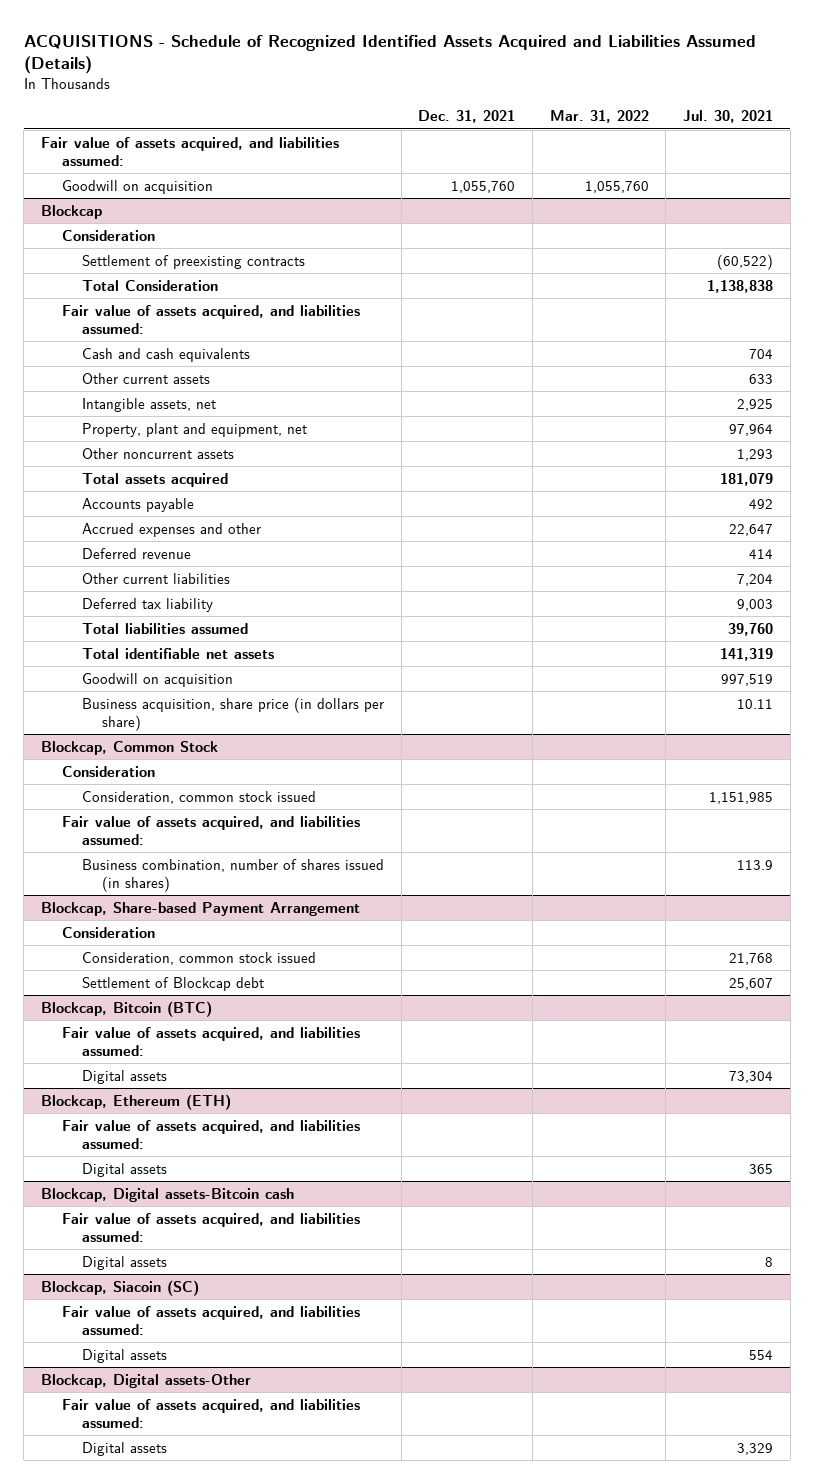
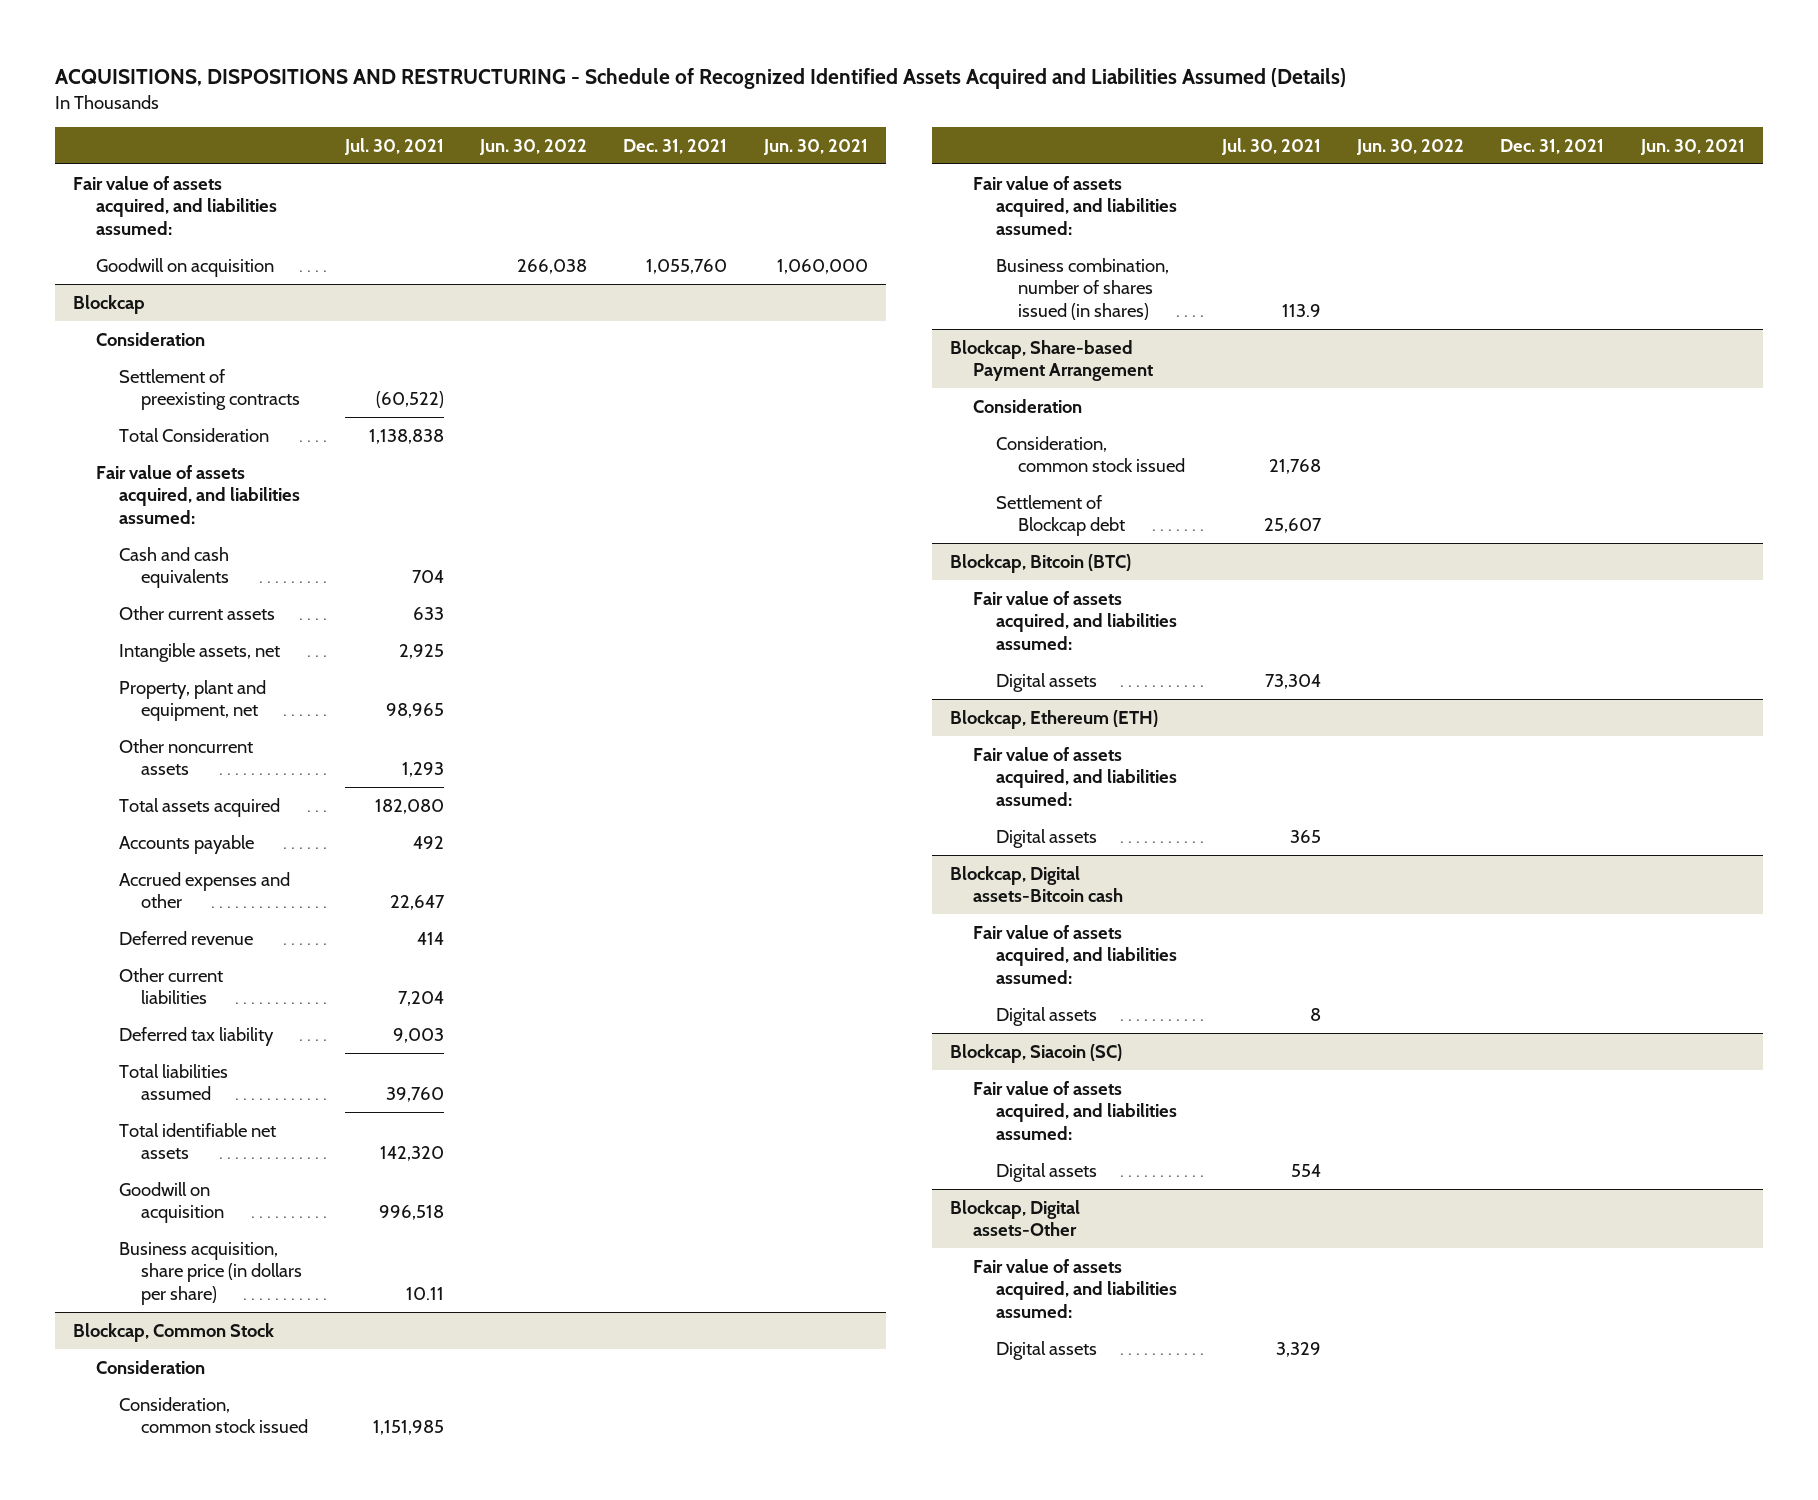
- ACQUISITIONS - Schedule of Recognized Identified Assets Acquired and Liabilities Assumed (Details)
+ ACQUISITIONS, DISPOSITIONS AND RESTRUCTURING - Schedule of Recognized Identified Assets Acquired and Liabilities Assumed (Details)
- | Dec. 31, 2021 | Mar. 31, 2022 | Jul. 30, 2021
+ | Jul. 30, 2021 | Jun. 30, 2022 | Dec. 31, 2021 | Jun. 30, 2021
@ Blockcap
- Property, plant and equipment, net | | | 97,964
+ Property, plant and equipment, net | 98,965 | | |
- Total assets acquired | | | 181,079
+ Total assets acquired | 182,080 | | |
- Total identifiable net assets | | | 141,319
- Goodwill on acquisition | | | 997,519
+ Total identifiable net assets | 142,320 | | |
+ Goodwill on acquisition | 996,518 | | |

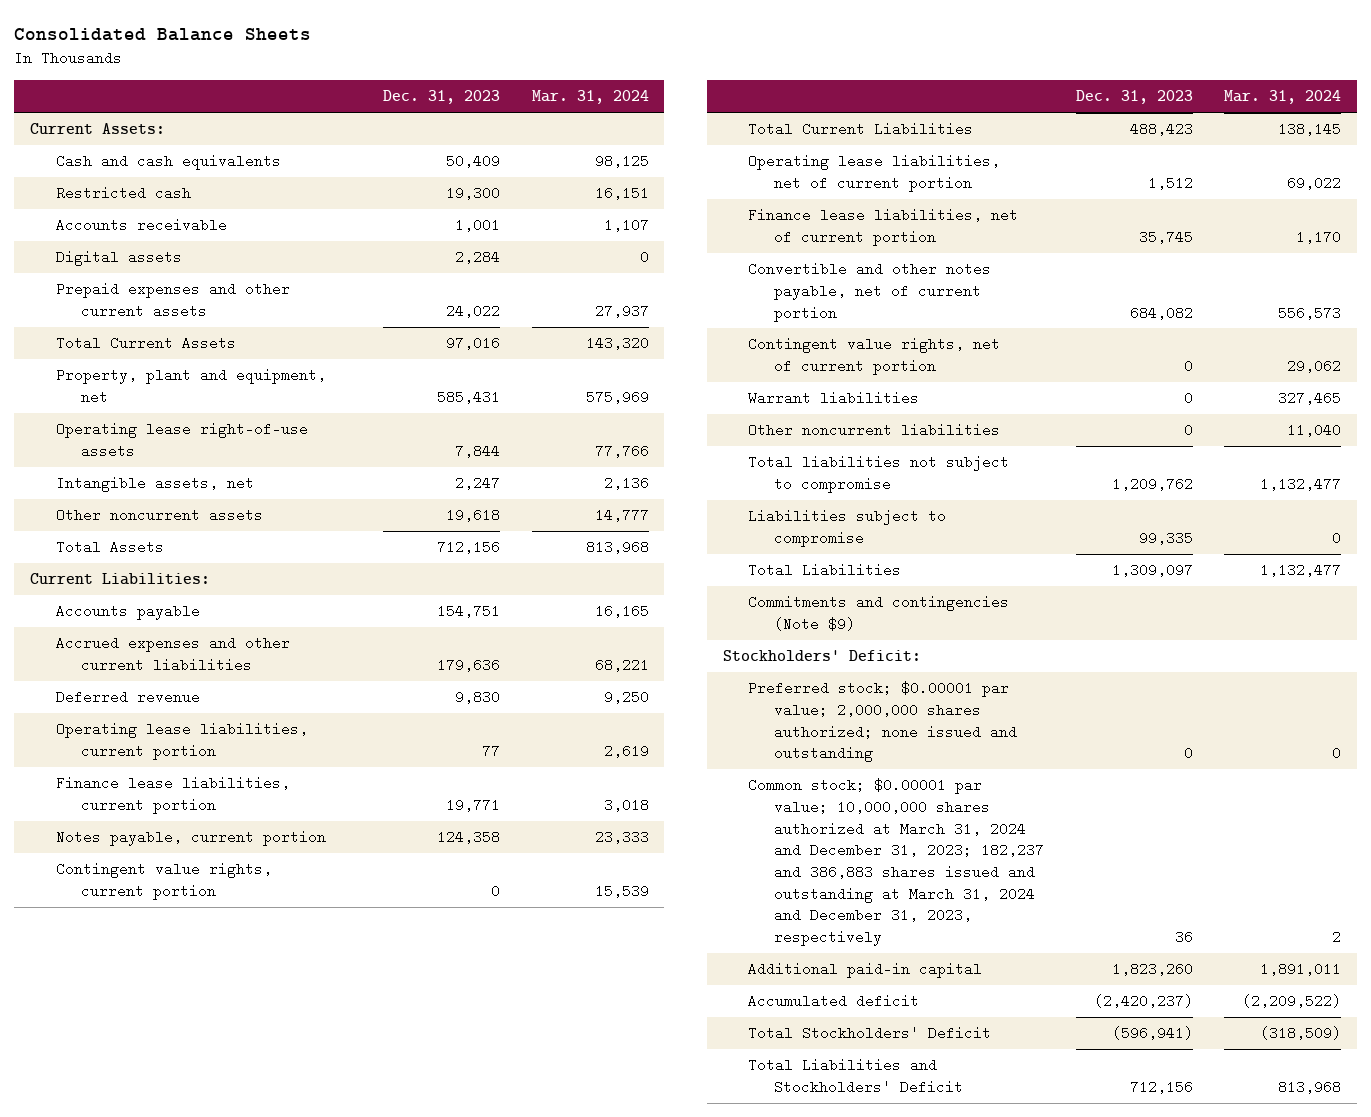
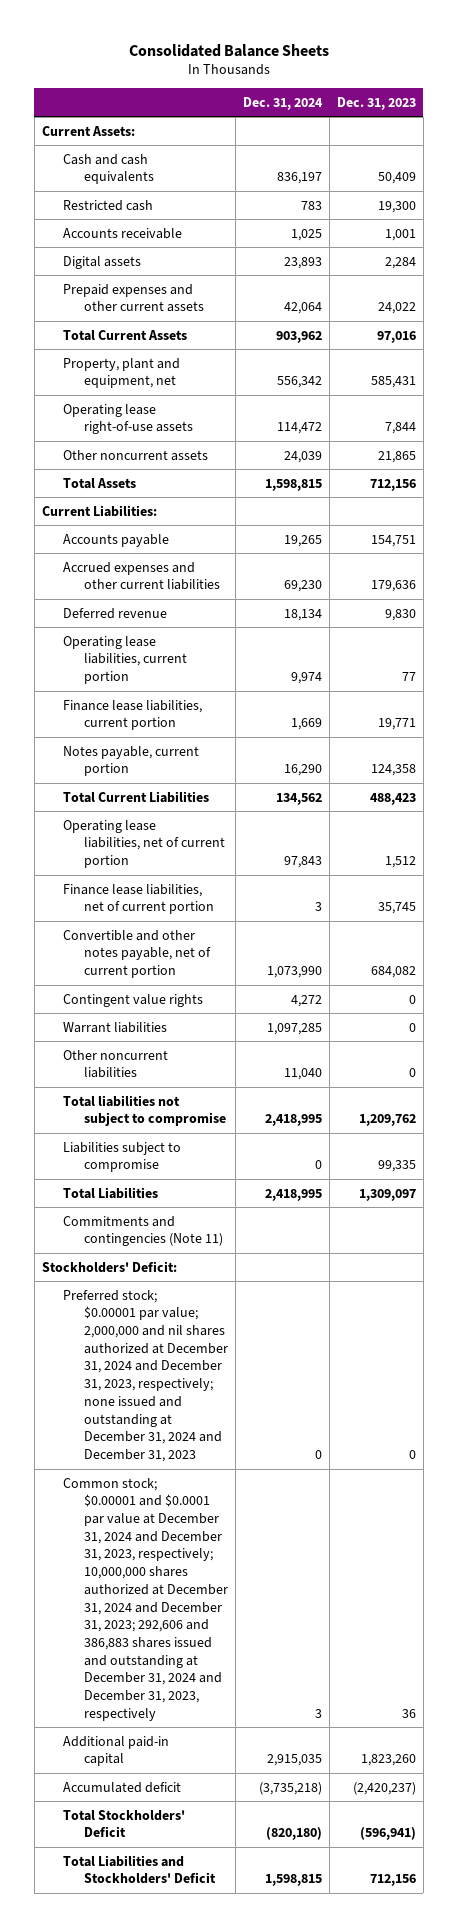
- | Dec. 31, 2023 | Mar. 31, 2024
+ | Dec. 31, 2024 | Dec. 31, 2023
- Intangible assets, net | 2,247 | 2,136
- Other noncurrent assets | 19,618 | 14,777
+ Other noncurrent assets | 24,039 | 21,865
- Contingent value rights, current portion | 0 | 15,539
- Contingent value rights, net of current portion | 0 | 29,062
+ Contingent value rights | 4,272 | 0
- Commitments and contingencies (Note $9)
+ Commitments and contingencies (Note 11)
- Preferred stock; $0.00001 par value; 2,000,000 shares authorized; none issued and outstanding | 0 | 0
- Common stock; $0.00001 par value; 10,000,000 shares authorized at March 31, 2024 and December 31, 2023; 182,237 and 386,883 shares issued and outstanding at March 31, 2024 and December 31, 2023, respectively | 36 | 2
+ Preferred stock; $0.00001 par value; 2,000,000 and nil shares authorized at December 31, 2024 and December 31, 2023, respectively; none issued and outstanding at December 31, 2024 and December 31, 2023 | 0 | 0
+ Common stock; $0.00001 and $0.0001 par value at December 31, 2024 and December 31, 2023, respectively; 10,000,000 shares authorized at December 31, 2024 and December 31, 2023; 292,606 and 386,883 shares issued and outstanding at December 31, 2024 and December 31, 2023, respectively | 3 | 36

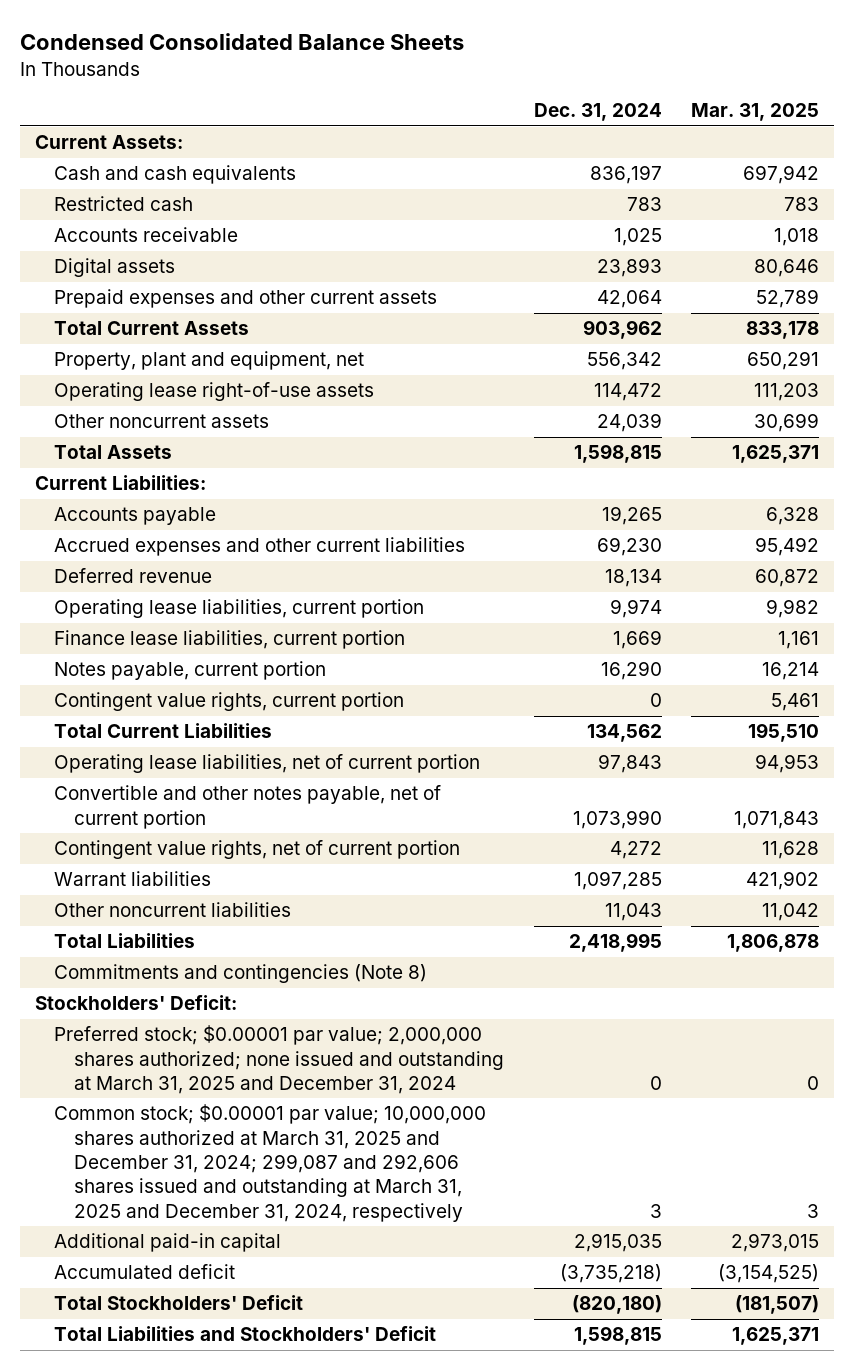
- Consolidated Balance Sheets
+ Condensed Consolidated Balance Sheets
- | Dec. 31, 2024 | Dec. 31, 2023
+ | Dec. 31, 2024 | Mar. 31, 2025
+ Contingent value rights, current portion | 0 | 5,461
- Finance lease liabilities, net of current portion | 3 | 35,745
- Contingent value rights | 4,272 | 0
+ Contingent value rights, net of current portion | 4,272 | 11,628
- Other noncurrent liabilities | 11,040 | 0
- Total liabilities not subject to compromise | 2,418,995 | 1,209,762
- Liabilities subject to compromise | 0 | 99,335
+ Other noncurrent liabilities | 11,043 | 11,042
- Commitments and contingencies (Note 11)
+ Commitments and contingencies (Note 8)
- Preferred stock; $0.00001 par value; 2,000,000 and nil shares authorized at December 31, 2024 and December 31, 2023, respectively; none issued and outstanding at December 31, 2024 and December 31, 2023 | 0 | 0
- Common stock; $0.00001 and $0.0001 par value at December 31, 2024 and December 31, 2023, respectively; 10,000,000 shares authorized at December 31, 2024 and December 31, 2023; 292,606 and 386,883 shares issued and outstanding at December 31, 2024 and December 31, 2023, respectively | 3 | 36
+ Preferred stock; $0.00001 par value; 2,000,000 shares authorized; none issued and outstanding at March 31, 2025 and December 31, 2024 | 0 | 0
+ Common stock; $0.00001 par value; 10,000,000 shares authorized at March 31, 2025 and December 31, 2024; 299,087 and 292,606 shares issued and outstanding at March 31, 2025 and December 31, 2024, respectively | 3 | 3

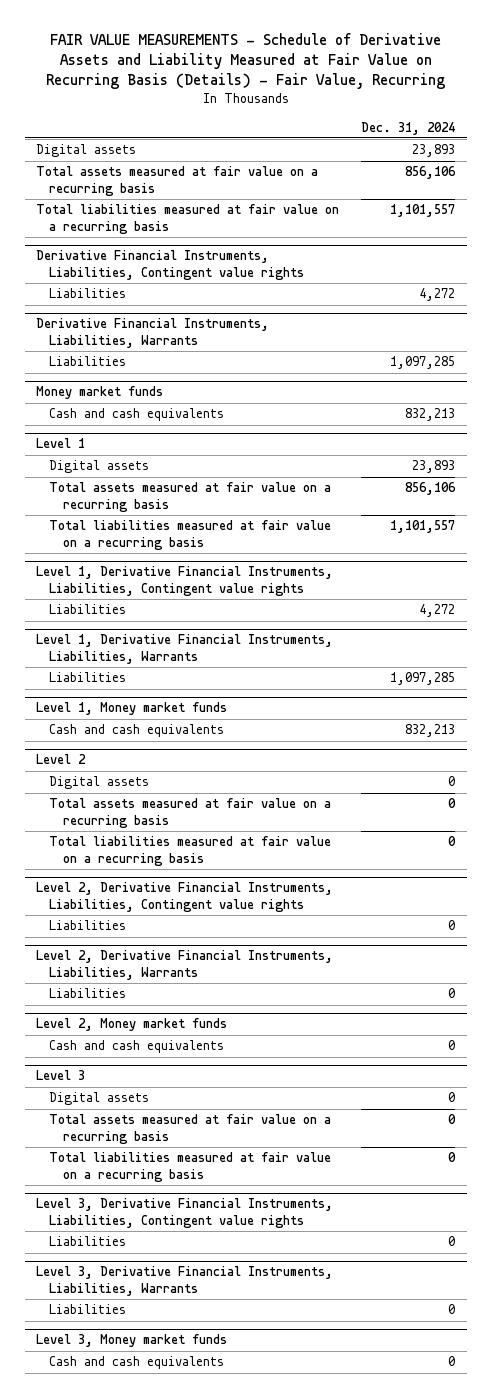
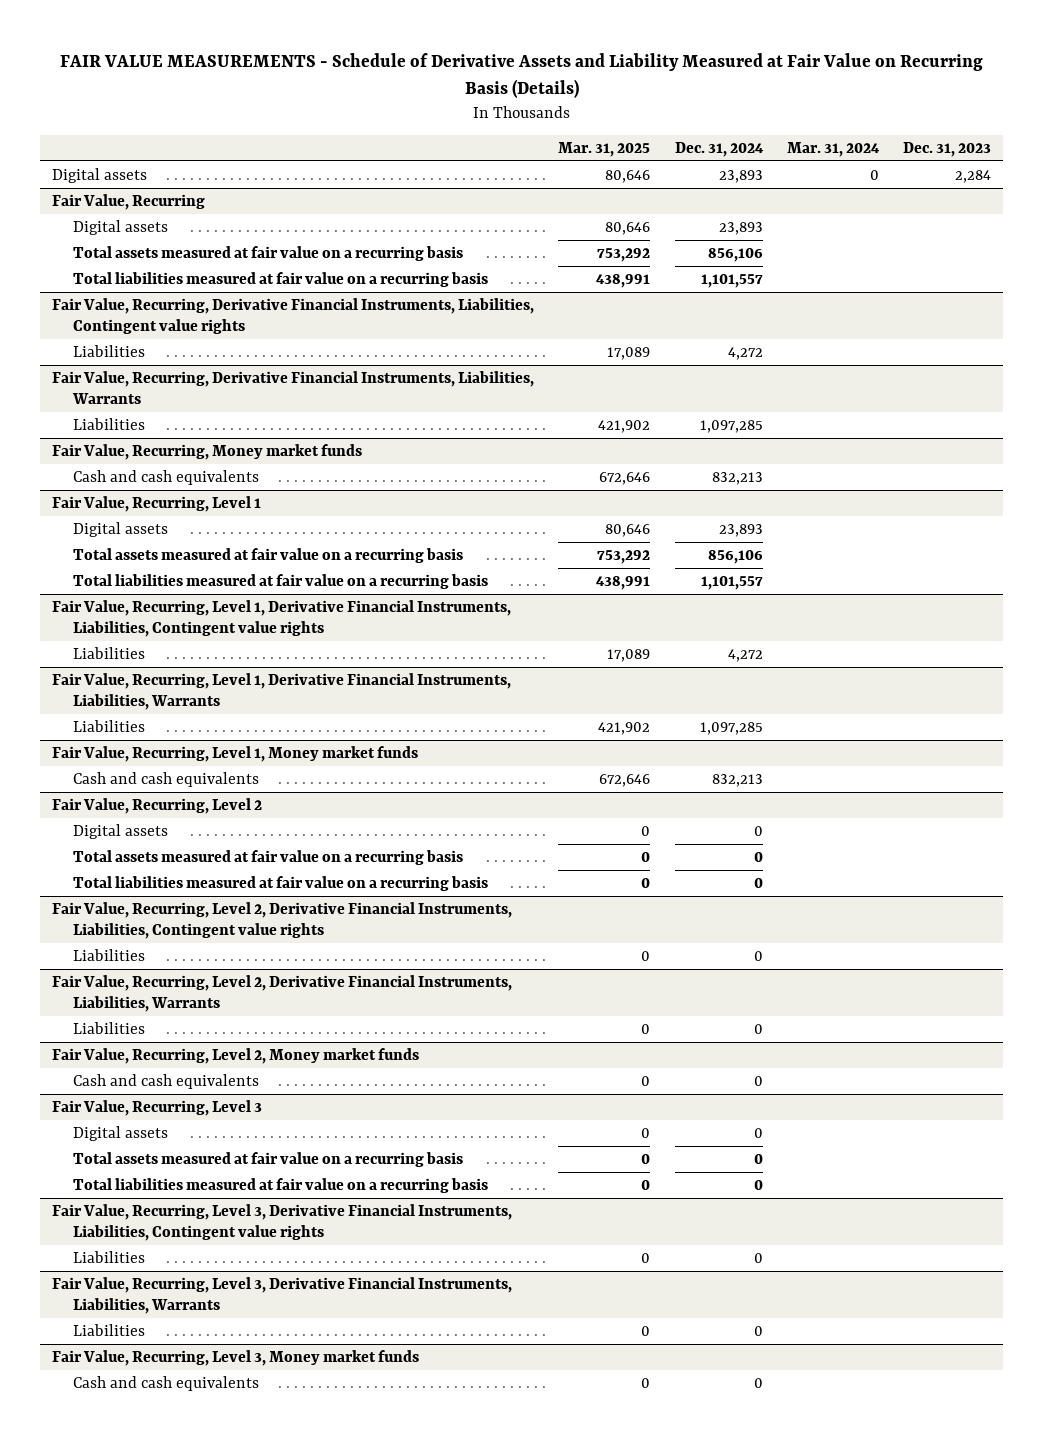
- FAIR VALUE MEASUREMENTS - Schedule of Derivative Assets and Liability Measured at Fair Value on Recurring Basis (Details) - Fair Value, Recurring
+ FAIR VALUE MEASUREMENTS - Schedule of Derivative Assets and Liability Measured at Fair Value on Recurring Basis (Details)
- | Dec. 31, 2024
+ | Mar. 31, 2025 | Dec. 31, 2024 | Mar. 31, 2024 | Dec. 31, 2023
+ Fair Value, Recurring
+ Digital assets | 80,646 | 23,893 | |
- Derivative Financial Instruments, Liabilities, Contingent value rights
+ Fair Value, Recurring, Derivative Financial Instruments, Liabilities, Contingent value rights
- Derivative Financial Instruments, Liabilities, Warrants
+ Fair Value, Recurring, Derivative Financial Instruments, Liabilities, Warrants
- Money market funds
+ Fair Value, Recurring, Money market funds
- Level 1
+ Fair Value, Recurring, Level 1
- Level 1, Derivative Financial Instruments, Liabilities, Contingent value rights
+ Fair Value, Recurring, Level 1, Derivative Financial Instruments, Liabilities, Contingent value rights
- Level 1, Derivative Financial Instruments, Liabilities, Warrants
+ Fair Value, Recurring, Level 1, Derivative Financial Instruments, Liabilities, Warrants
- Level 1, Money market funds
+ Fair Value, Recurring, Level 1, Money market funds
- Level 2
+ Fair Value, Recurring, Level 2
- Level 2, Derivative Financial Instruments, Liabilities, Contingent value rights
+ Fair Value, Recurring, Level 2, Derivative Financial Instruments, Liabilities, Contingent value rights
- Level 2, Derivative Financial Instruments, Liabilities, Warrants
+ Fair Value, Recurring, Level 2, Derivative Financial Instruments, Liabilities, Warrants
- Level 2, Money market funds
+ Fair Value, Recurring, Level 2, Money market funds
- Level 3
+ Fair Value, Recurring, Level 3
- Level 3, Derivative Financial Instruments, Liabilities, Contingent value rights
+ Fair Value, Recurring, Level 3, Derivative Financial Instruments, Liabilities, Contingent value rights
- Level 3, Derivative Financial Instruments, Liabilities, Warrants
+ Fair Value, Recurring, Level 3, Derivative Financial Instruments, Liabilities, Warrants
- Level 3, Money market funds
+ Fair Value, Recurring, Level 3, Money market funds

